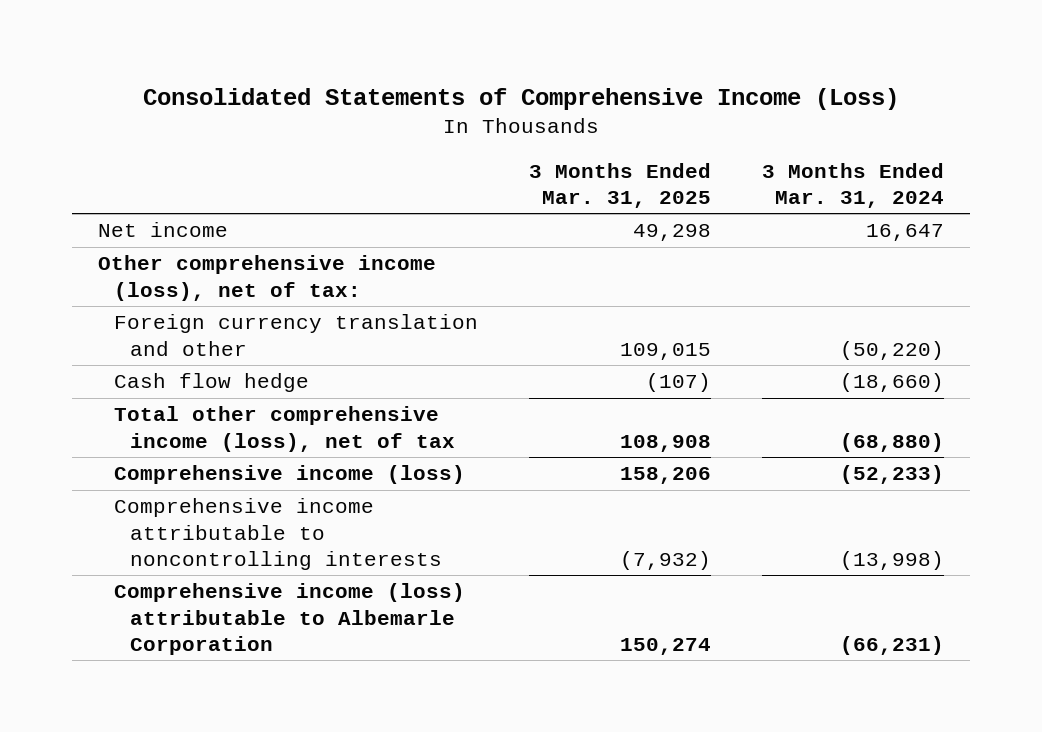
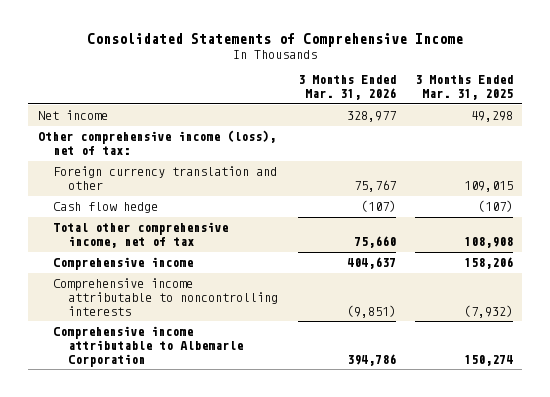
- Consolidated Statements of Comprehensive Income (Loss)
+ Consolidated Statements of Comprehensive Income
- | 3 Months Ended Mar. 31, 2025 | 3 Months Ended Mar. 31, 2024
+ | 3 Months Ended Mar. 31, 2026 | 3 Months Ended Mar. 31, 2025
- Total other comprehensive income (loss), net of tax | 108,908 | (68,880)
- Comprehensive income (loss) | 158,206 | (52,233)
+ Total other comprehensive income, net of tax | 75,660 | 108,908
+ Comprehensive income | 404,637 | 158,206
- Comprehensive income (loss) attributable to Albemarle Corporation | 150,274 | (66,231)
+ Comprehensive income attributable to Albemarle Corporation | 394,786 | 150,274

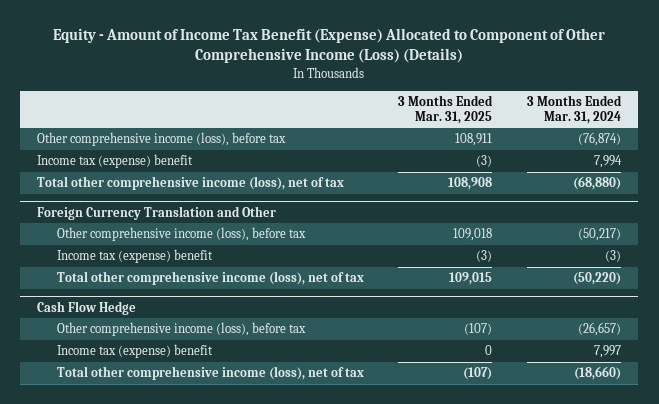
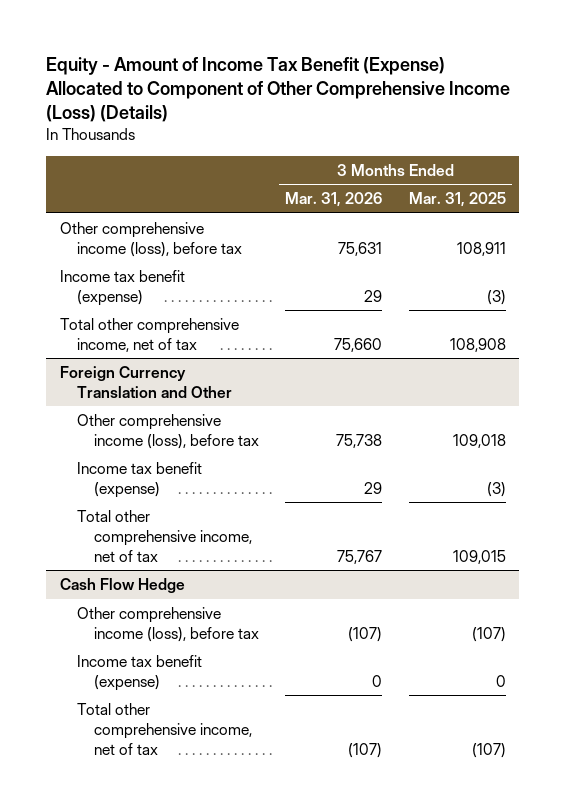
- | 3 Months Ended Mar. 31, 2025 | 3 Months Ended Mar. 31, 2024
+ | 3 Months Ended Mar. 31, 2026 | 3 Months Ended Mar. 31, 2025
- Income tax (expense) benefit | (3) | 7,994
- Total other comprehensive income (loss), net of tax | 108,908 | (68,880)
+ Income tax benefit (expense) | 29 | (3)
+ Total other comprehensive income, net of tax | 75,660 | 108,908
@ Foreign Currency Translation and Other
- Income tax (expense) benefit | (3) | (3)
- Total other comprehensive income (loss), net of tax | 109,015 | (50,220)
+ Income tax benefit (expense) | 29 | (3)
+ Total other comprehensive income, net of tax | 75,767 | 109,015
@ Cash Flow Hedge
- Income tax (expense) benefit | 0 | 7,997
- Total other comprehensive income (loss), net of tax | (107) | (18,660)
+ Income tax benefit (expense) | 0 | 0
+ Total other comprehensive income, net of tax | (107) | (107)

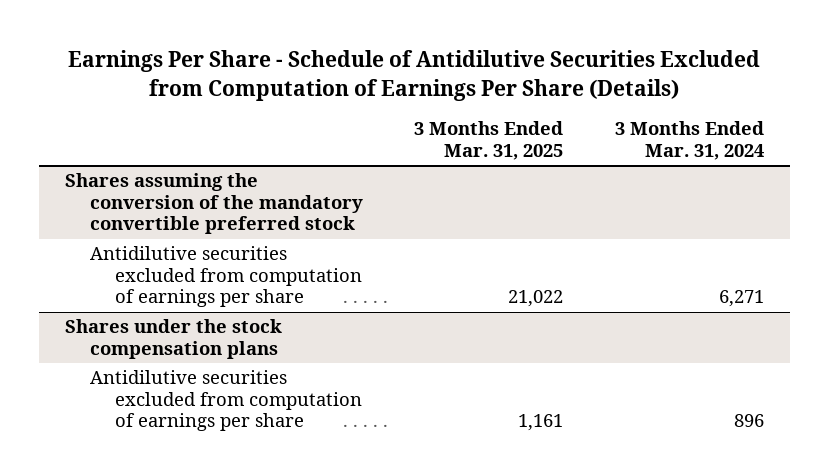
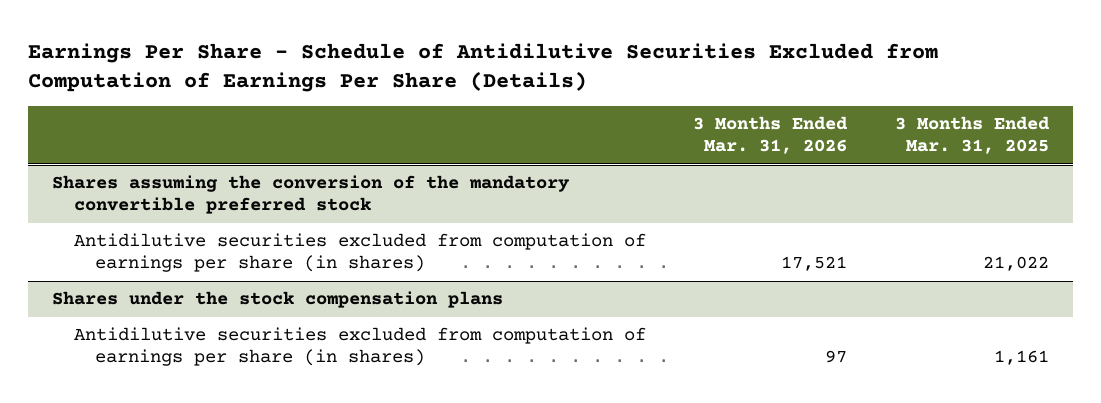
- | 3 Months Ended Mar. 31, 2025 | 3 Months Ended Mar. 31, 2024
+ | 3 Months Ended Mar. 31, 2026 | 3 Months Ended Mar. 31, 2025
@ Shares assuming the conversion of the mandatory convertible preferred stock
- Antidilutive securities excluded from computation of earnings per share | 21,022 | 6,271
+ Antidilutive securities excluded from computation of earnings per share (in shares) | 17,521 | 21,022
@ Shares under the stock compensation plans
- Antidilutive securities excluded from computation of earnings per share | 1,161 | 896
+ Antidilutive securities excluded from computation of earnings per share (in shares) | 97 | 1,161

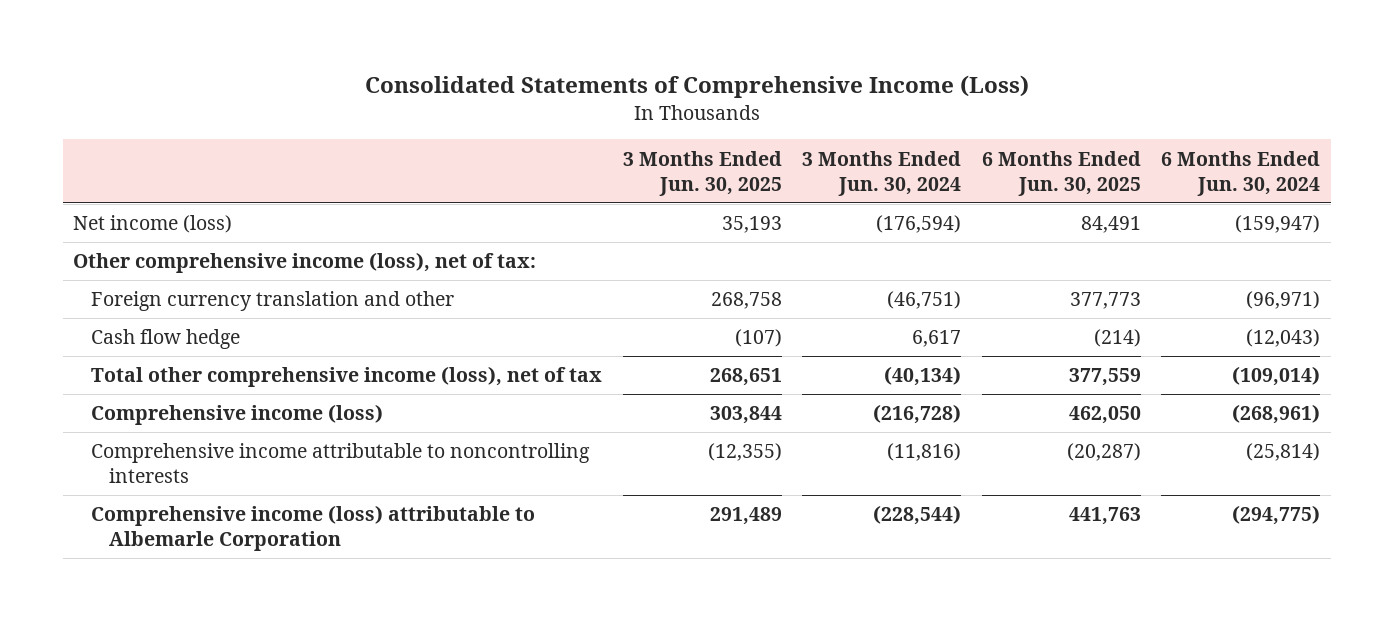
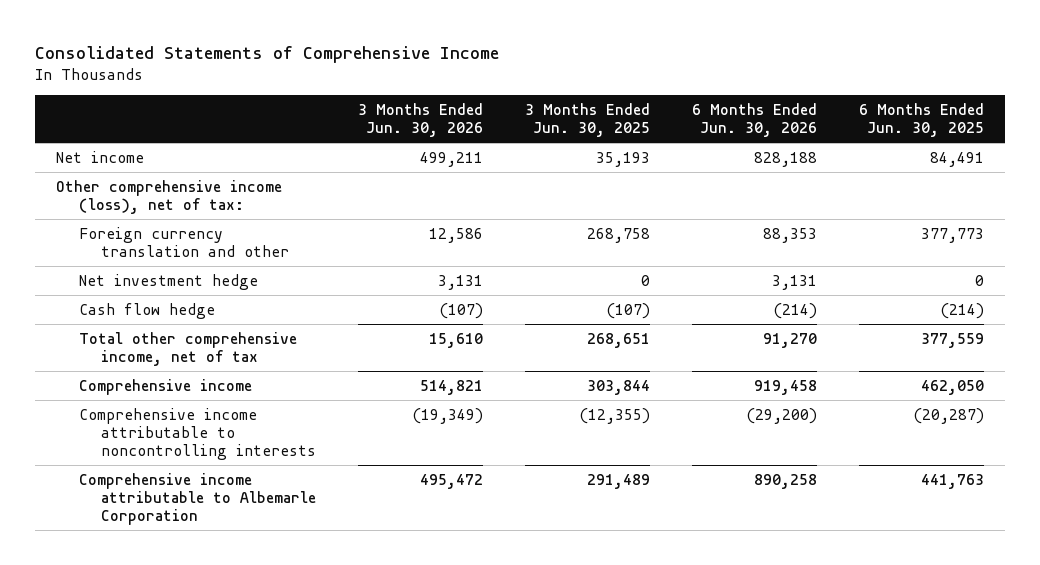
- Consolidated Statements of Comprehensive Income (Loss)
+ Consolidated Statements of Comprehensive Income
- | 3 Months Ended Jun. 30, 2025 | 3 Months Ended Jun. 30, 2024 | 6 Months Ended Jun. 30, 2025 | 6 Months Ended Jun. 30, 2024
+ | 3 Months Ended Jun. 30, 2026 | 3 Months Ended Jun. 30, 2025 | 6 Months Ended Jun. 30, 2026 | 6 Months Ended Jun. 30, 2025
- Net income (loss) | 35,193 | (176,594) | 84,491 | (159,947)
+ Net income | 499,211 | 35,193 | 828,188 | 84,491
+ Net investment hedge | 3,131 | 0 | 3,131 | 0
- Total other comprehensive income (loss), net of tax | 268,651 | (40,134) | 377,559 | (109,014)
- Comprehensive income (loss) | 303,844 | (216,728) | 462,050 | (268,961)
+ Total other comprehensive income, net of tax | 15,610 | 268,651 | 91,270 | 377,559
+ Comprehensive income | 514,821 | 303,844 | 919,458 | 462,050
- Comprehensive income (loss) attributable to Albemarle Corporation | 291,489 | (228,544) | 441,763 | (294,775)
+ Comprehensive income attributable to Albemarle Corporation | 495,472 | 291,489 | 890,258 | 441,763

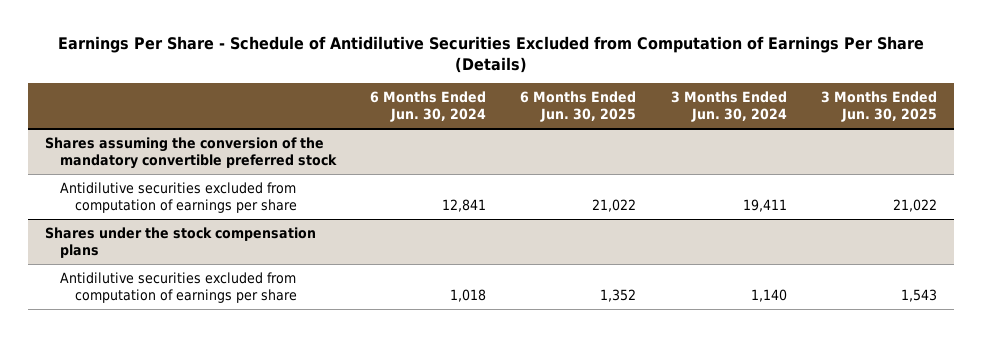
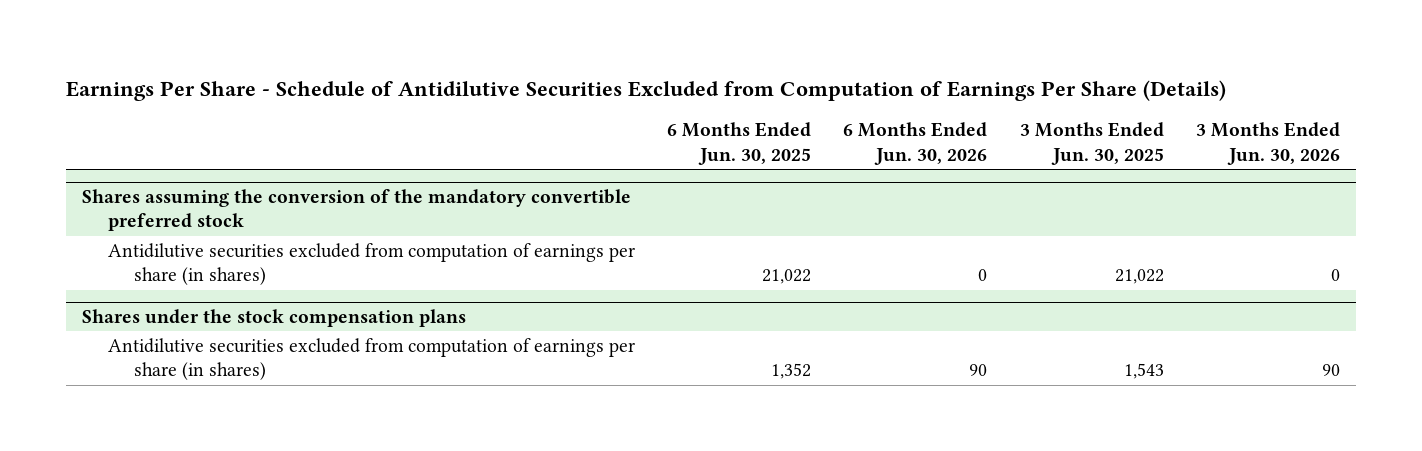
- | 6 Months Ended Jun. 30, 2024 | 6 Months Ended Jun. 30, 2025 | 3 Months Ended Jun. 30, 2024 | 3 Months Ended Jun. 30, 2025
+ | 6 Months Ended Jun. 30, 2025 | 6 Months Ended Jun. 30, 2026 | 3 Months Ended Jun. 30, 2025 | 3 Months Ended Jun. 30, 2026
@ Shares assuming the conversion of the mandatory convertible preferred stock
- Antidilutive securities excluded from computation of earnings per share | 12,841 | 21,022 | 19,411 | 21,022
+ Antidilutive securities excluded from computation of earnings per share (in shares) | 21,022 | 0 | 21,022 | 0
@ Shares under the stock compensation plans
- Antidilutive securities excluded from computation of earnings per share | 1,018 | 1,352 | 1,140 | 1,543
+ Antidilutive securities excluded from computation of earnings per share (in shares) | 1,352 | 90 | 1,543 | 90

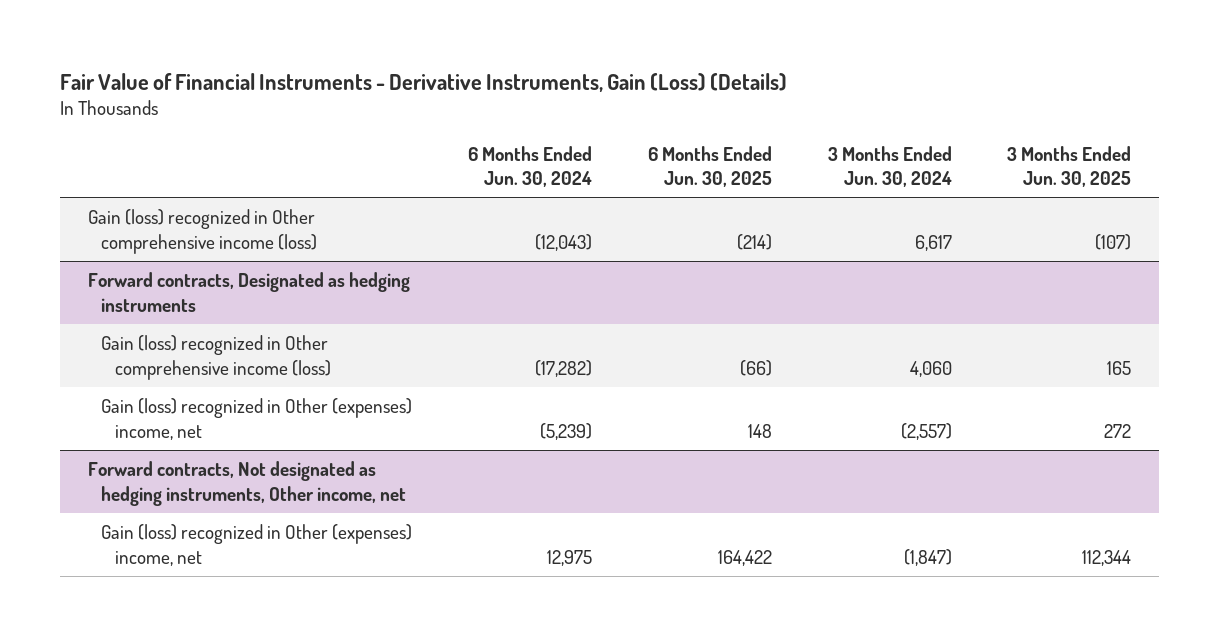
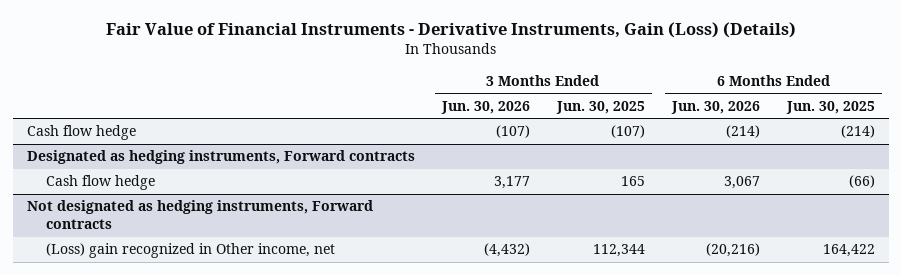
- | 6 Months Ended Jun. 30, 2024 | 6 Months Ended Jun. 30, 2025 | 3 Months Ended Jun. 30, 2024 | 3 Months Ended Jun. 30, 2025
+ | 3 Months Ended Jun. 30, 2026 | 3 Months Ended Jun. 30, 2025 | 6 Months Ended Jun. 30, 2026 | 6 Months Ended Jun. 30, 2025
- Gain (loss) recognized in Other comprehensive income (loss) | (12,043) | (214) | 6,617 | (107)
- Forward contracts, Designated as hedging instruments
- Gain (loss) recognized in Other comprehensive income (loss) | (17,282) | (66) | 4,060 | 165
- Gain (loss) recognized in Other (expenses) income, net | (5,239) | 148 | (2,557) | 272
- Forward contracts, Not designated as hedging instruments, Other income, net
- Gain (loss) recognized in Other (expenses) income, net | 12,975 | 164,422 | (1,847) | 112,344
+ Cash flow hedge | (107) | (107) | (214) | (214)
+ Designated as hedging instruments, Forward contracts
+ Cash flow hedge | 3,177 | 165 | 3,067 | (66)
+ Not designated as hedging instruments, Forward contracts
+ (Loss) gain recognized in Other income, net | (4,432) | 112,344 | (20,216) | 164,422

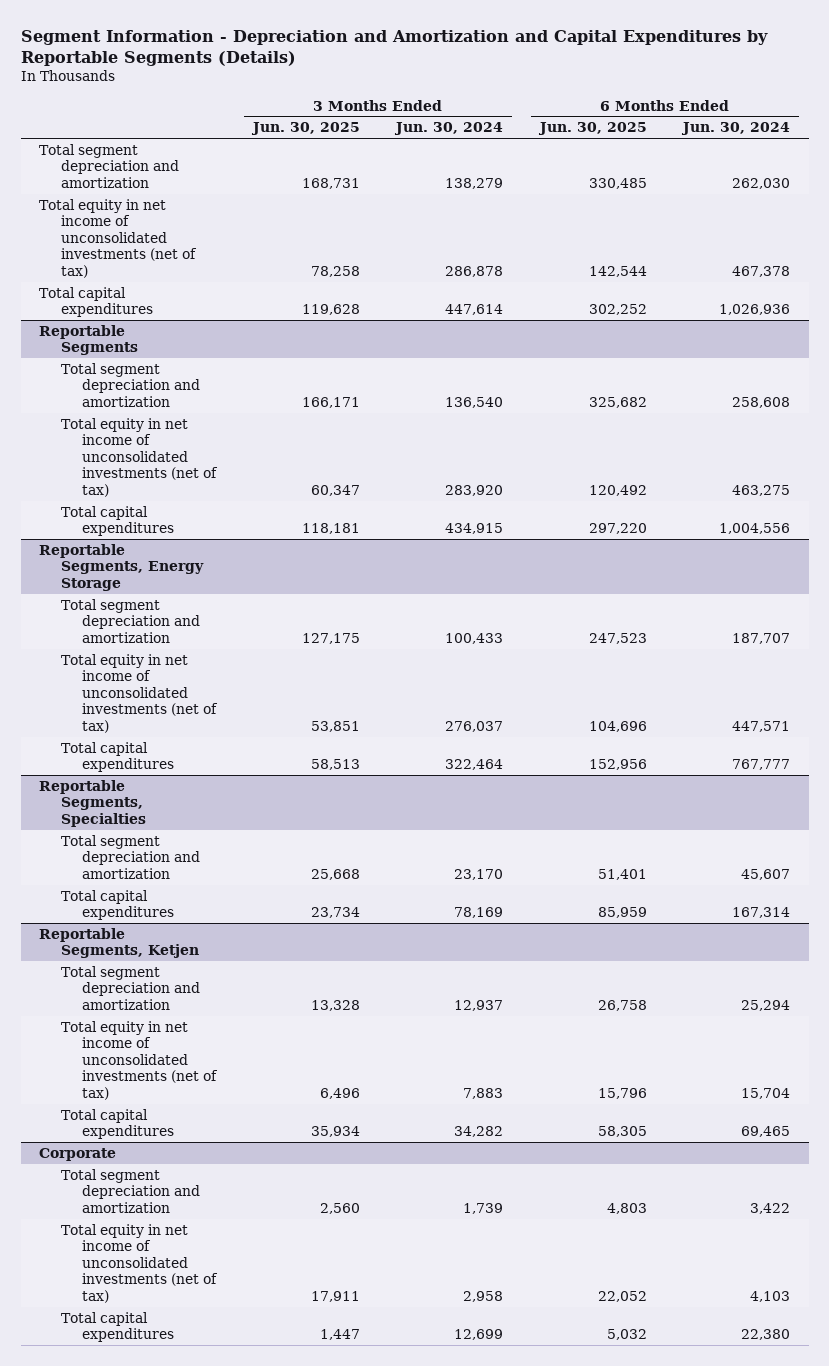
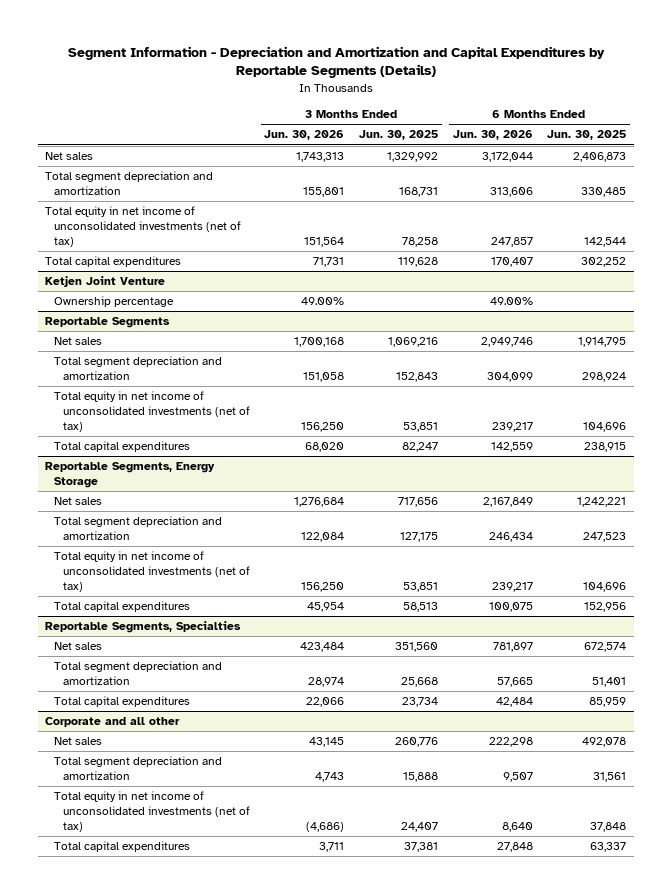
- | 3 Months Ended Jun. 30, 2025 | 3 Months Ended Jun. 30, 2024 | 6 Months Ended Jun. 30, 2025 | 6 Months Ended Jun. 30, 2024
+ | 3 Months Ended Jun. 30, 2026 | 3 Months Ended Jun. 30, 2025 | 6 Months Ended Jun. 30, 2026 | 6 Months Ended Jun. 30, 2025
+ Net sales | 1,743,313 | 1,329,992 | 3,172,044 | 2,406,873
+ Ketjen Joint Venture
+ Ownership percentage | 49.00% | | 49.00% |
@ Reportable Segments
- Total segment depreciation and amortization | 166,171 | 136,540 | 325,682 | 258,608
- Total equity in net income of unconsolidated investments (net of tax) | 60,347 | 283,920 | 120,492 | 463,275
- Total capital expenditures | 118,181 | 434,915 | 297,220 | 1,004,556
+ Net sales | 1,700,168 | 1,069,216 | 2,949,746 | 1,914,795
+ Total segment depreciation and amortization | 151,058 | 152,843 | 304,099 | 298,924
+ Total equity in net income of unconsolidated investments (net of tax) | 156,250 | 53,851 | 239,217 | 104,696
+ Total capital expenditures | 68,020 | 82,247 | 142,559 | 238,915
@ Reportable Segments, Energy Storage
+ Net sales | 1,276,684 | 717,656 | 2,167,849 | 1,242,221
@ Reportable Segments, Specialties
+ Net sales | 423,484 | 351,560 | 781,897 | 672,574
- Reportable Segments, Ketjen
- Total segment depreciation and amortization | 13,328 | 12,937 | 26,758 | 25,294
- Total equity in net income of unconsolidated investments (net of tax) | 6,496 | 7,883 | 15,796 | 15,704
- Total capital expenditures | 35,934 | 34,282 | 58,305 | 69,465
- Corporate
- Total segment depreciation and amortization | 2,560 | 1,739 | 4,803 | 3,422
- Total equity in net income of unconsolidated investments (net of tax) | 17,911 | 2,958 | 22,052 | 4,103
- Total capital expenditures | 1,447 | 12,699 | 5,032 | 22,380
+ Corporate and all other
+ Net sales | 43,145 | 260,776 | 222,298 | 492,078
+ Total segment depreciation and amortization | 4,743 | 15,888 | 9,507 | 31,561
+ Total equity in net income of unconsolidated investments (net of tax) | (4,686) | 24,407 | 8,640 | 37,848
+ Total capital expenditures | 3,711 | 37,381 | 27,848 | 63,337

